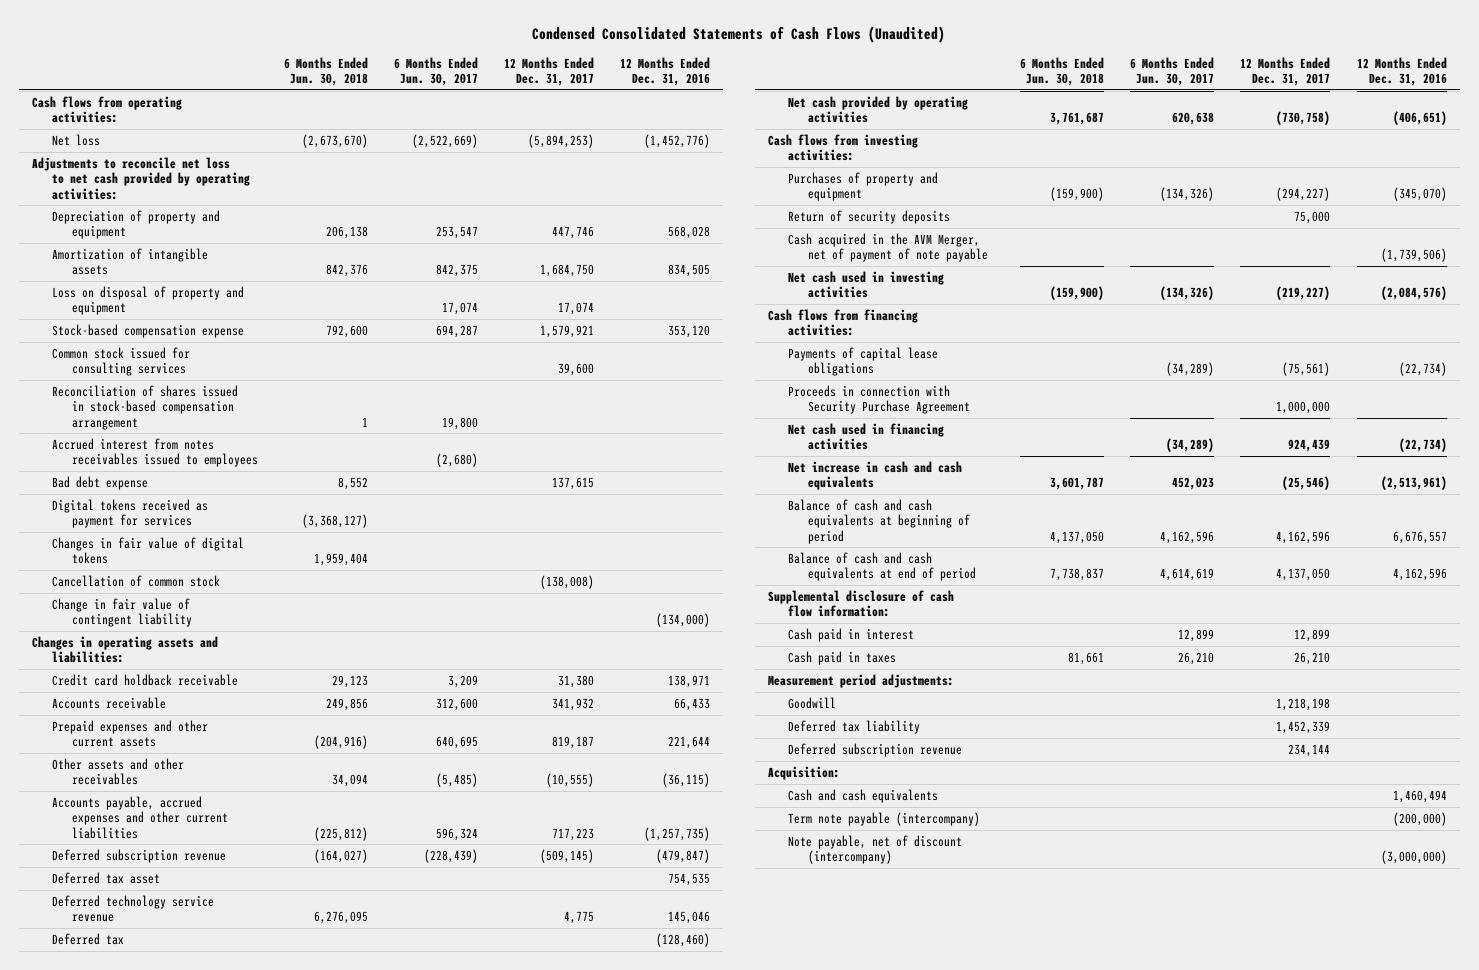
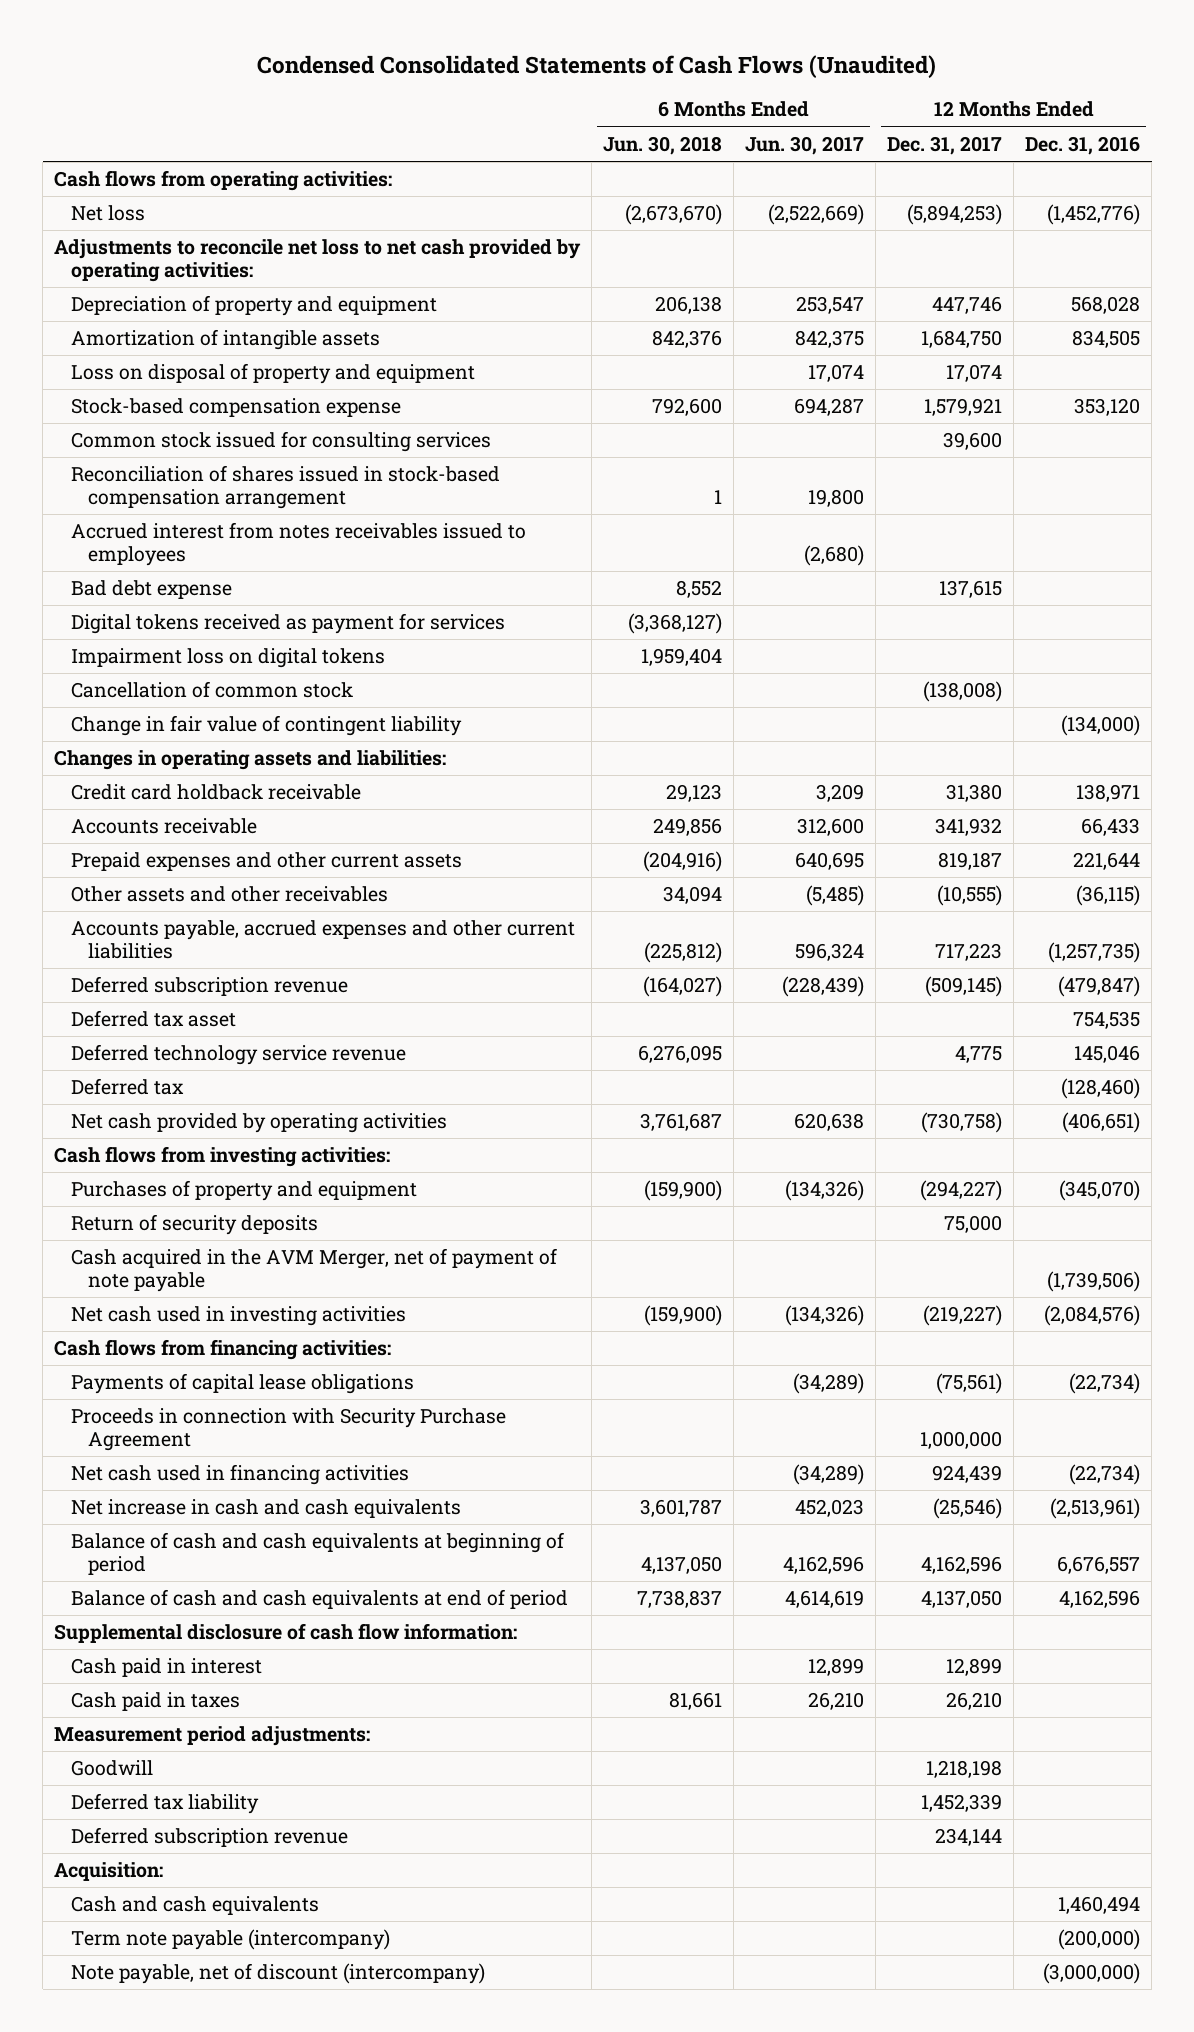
- Changes in fair value of digital tokens | 1,959,404 | | |
+ Impairment loss on digital tokens | 1,959,404 | | |

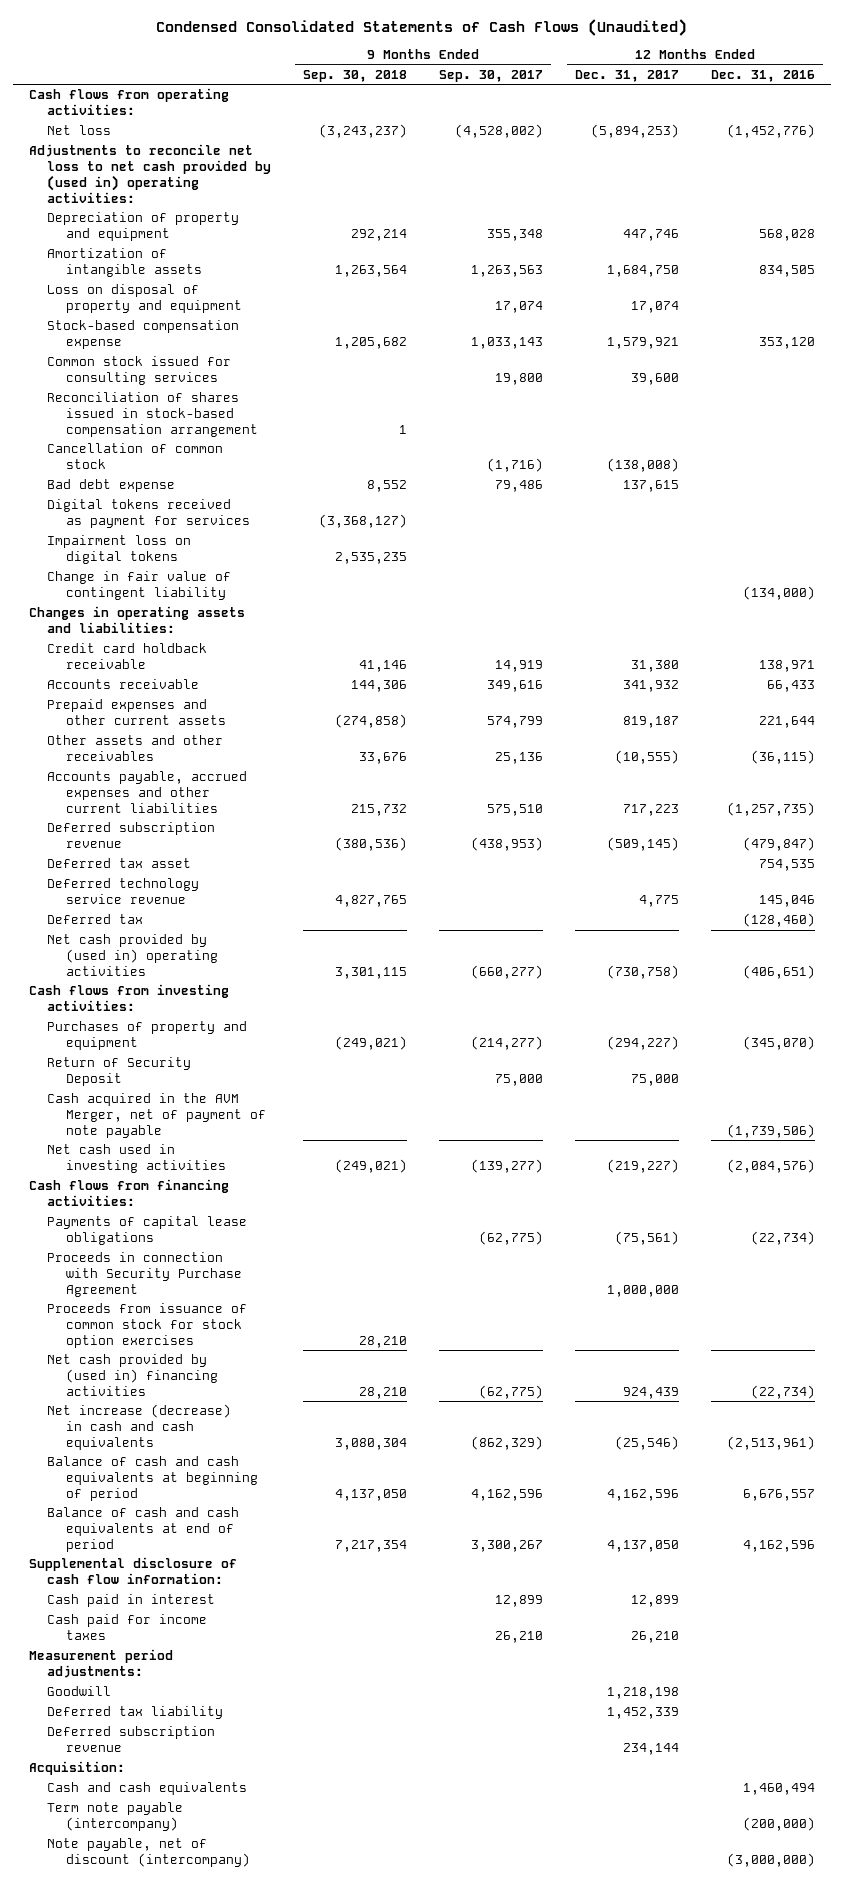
- | 6 Months Ended Jun. 30, 2018 | 6 Months Ended Jun. 30, 2017 | 12 Months Ended Dec. 31, 2017 | 12 Months Ended Dec. 31, 2016
+ | 9 Months Ended Sep. 30, 2018 | 9 Months Ended Sep. 30, 2017 | 12 Months Ended Dec. 31, 2017 | 12 Months Ended Dec. 31, 2016
- Adjustments to reconcile net loss to net cash provided by operating activities:
+ Adjustments to reconcile net loss to net cash provided by (used in) operating activities:
- Accrued interest from notes receivables issued to employees | | (2,680) | |
moved up: Cancellation of common stock | | (1,716) | (138,008) |
- Net cash provided by operating activities | 3,761,687 | 620,638 | (730,758) | (406,651)
+ Net cash provided by (used in) operating activities | 3,301,115 | (660,277) | (730,758) | (406,651)
- Return of security deposits | | | 75,000 |
+ Return of Security Deposit | | 75,000 | 75,000 |
- Net cash used in financing activities | | (34,289) | 924,439 | (22,734)
- Net increase in cash and cash equivalents | 3,601,787 | 452,023 | (25,546) | (2,513,961)
+ Proceeds from issuance of common stock for stock option exercises | 28,210 | | |
+ Net cash provided by (used in) financing activities | 28,210 | (62,775) | 924,439 | (22,734)
+ Net increase (decrease) in cash and cash equivalents | 3,080,304 | (862,329) | (25,546) | (2,513,961)
- Cash paid in taxes | 81,661 | 26,210 | 26,210 |
+ Cash paid for income taxes | | 26,210 | 26,210 |

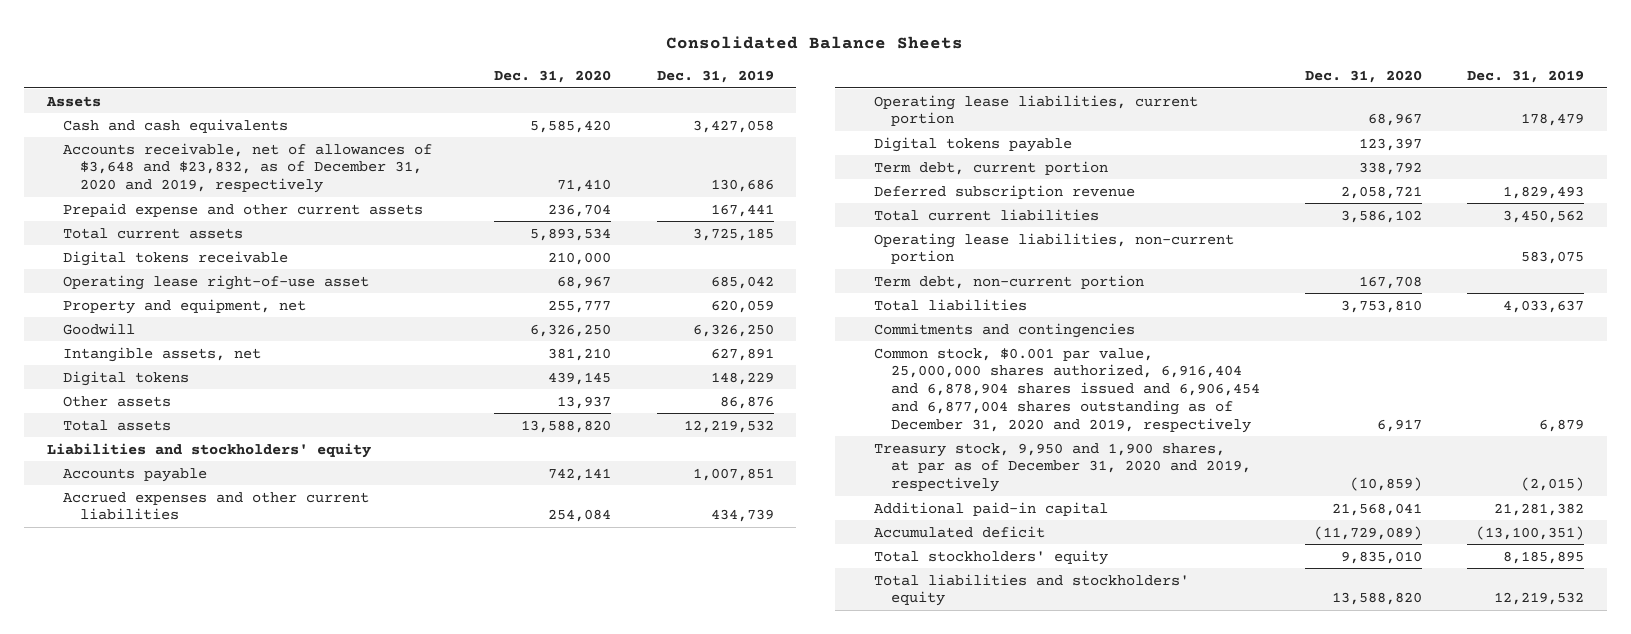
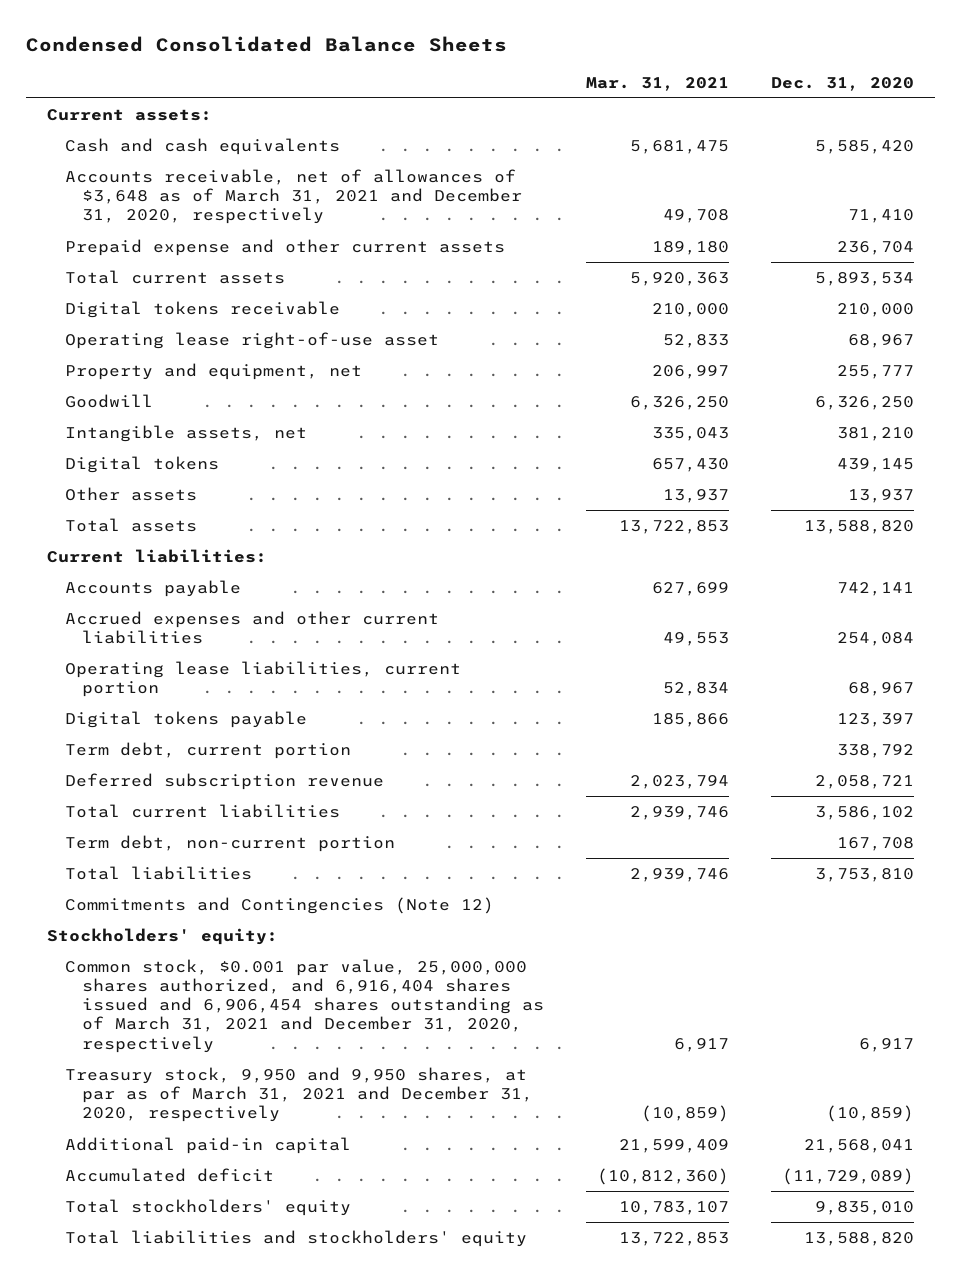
- Consolidated Balance Sheets
+ Condensed Consolidated Balance Sheets
- | Dec. 31, 2020 | Dec. 31, 2019
+ | Mar. 31, 2021 | Dec. 31, 2020
- Assets
+ Current assets:
- Accounts receivable, net of allowances of $3,648 and $23,832, as of December 31, 2020 and 2019, respectively | 71,410 | 130,686
+ Accounts receivable, net of allowances of $3,648 as of March 31, 2021 and December 31, 2020, respectively | 49,708 | 71,410
- Liabilities and stockholders' equity
+ Current liabilities:
- Operating lease liabilities, non-current portion | | 583,075
- Commitments and contingencies
- Common stock, $0.001 par value, 25,000,000 shares authorized, 6,916,404 and 6,878,904 shares issued and 6,906,454 and 6,877,004 shares outstanding as of December 31, 2020 and 2019, respectively | 6,917 | 6,879
- Treasury stock, 9,950 and 1,900 shares, at par as of December 31, 2020 and 2019, respectively | (10,859) | (2,015)
+ Commitments and Contingencies (Note 12)
+ Stockholders' equity:
+ Common stock, $0.001 par value, 25,000,000 shares authorized, and 6,916,404 shares issued and 6,906,454 shares outstanding as of March 31, 2021 and December 31, 2020, respectively | 6,917 | 6,917
+ Treasury stock, 9,950 and 9,950 shares, at par as of March 31, 2021 and December 31, 2020, respectively | (10,859) | (10,859)

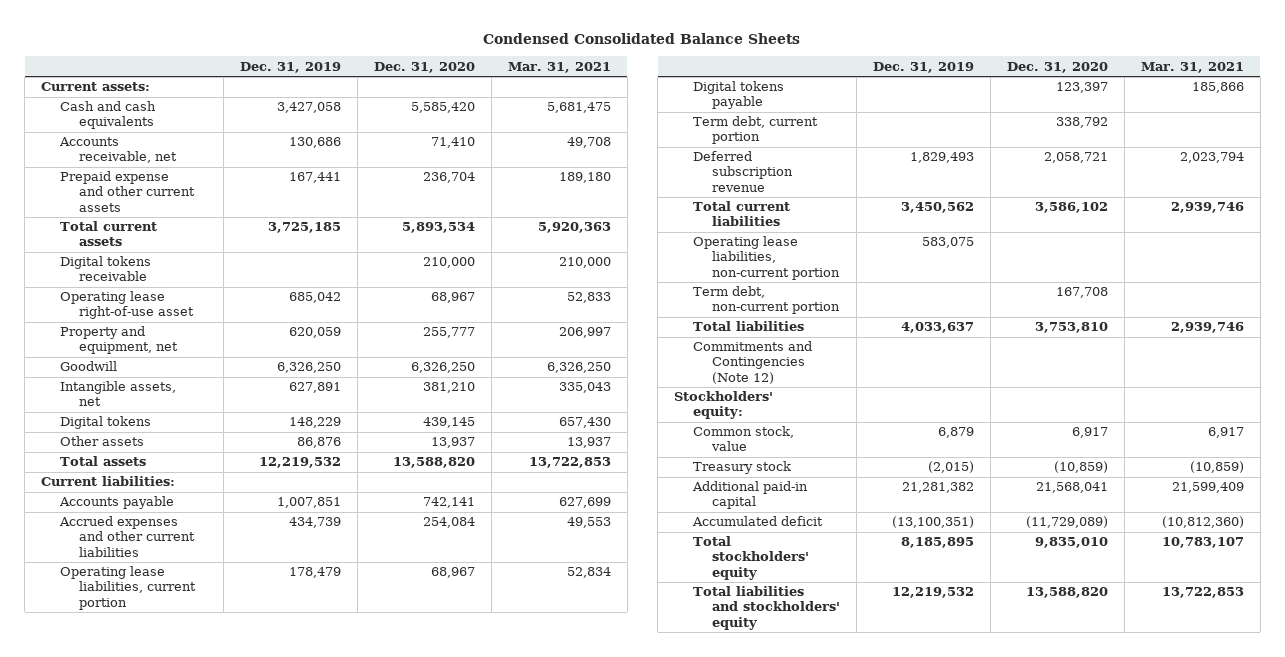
- | Mar. 31, 2021 | Dec. 31, 2020
+ | Dec. 31, 2019 | Dec. 31, 2020 | Mar. 31, 2021
- Accounts receivable, net of allowances of $3,648 as of March 31, 2021 and December 31, 2020, respectively | 49,708 | 71,410
+ Accounts receivable, net | 130,686 | 71,410 | 49,708
+ Operating lease liabilities, non-current portion | 583,075 | |
- Common stock, $0.001 par value, 25,000,000 shares authorized, and 6,916,404 shares issued and 6,906,454 shares outstanding as of March 31, 2021 and December 31, 2020, respectively | 6,917 | 6,917
- Treasury stock, 9,950 and 9,950 shares, at par as of March 31, 2021 and December 31, 2020, respectively | (10,859) | (10,859)
+ Common stock, value | 6,879 | 6,917 | 6,917
+ Treasury stock | (2,015) | (10,859) | (10,859)

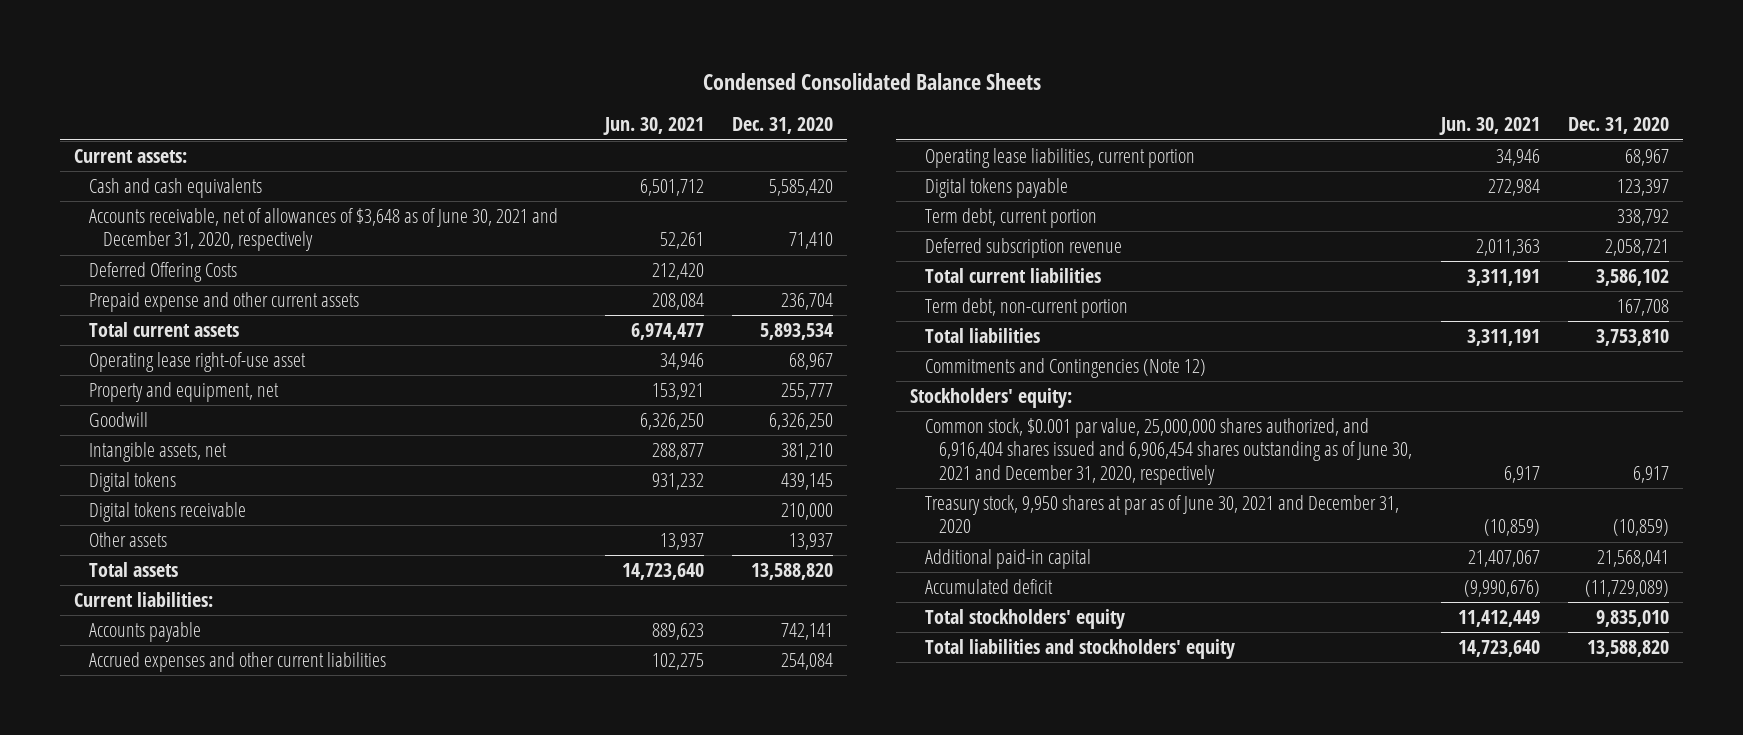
- | Dec. 31, 2019 | Dec. 31, 2020 | Mar. 31, 2021
+ | Jun. 30, 2021 | Dec. 31, 2020
- Accounts receivable, net | 130,686 | 71,410 | 49,708
+ Accounts receivable, net of allowances of $3,648 as of June 30, 2021 and December 31, 2020, respectively | 52,261 | 71,410
+ Deferred Offering Costs | 212,420 |
moved down: Digital tokens receivable | | 210,000
- Operating lease liabilities, non-current portion | 583,075 | |
- Common stock, value | 6,879 | 6,917 | 6,917
- Treasury stock | (2,015) | (10,859) | (10,859)
+ Common stock, $0.001 par value, 25,000,000 shares authorized, and 6,916,404 shares issued and 6,906,454 shares outstanding as of June 30, 2021 and December 31, 2020, respectively | 6,917 | 6,917
+ Treasury stock, 9,950 shares at par as of June 30, 2021 and December 31, 2020 | (10,859) | (10,859)

